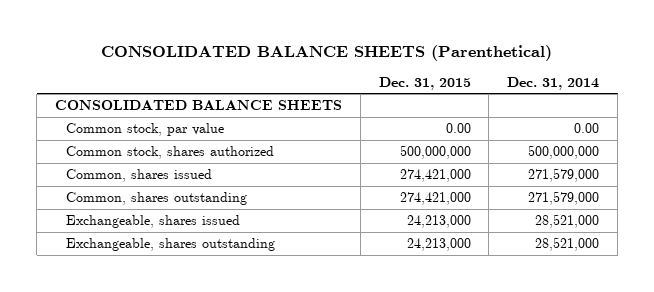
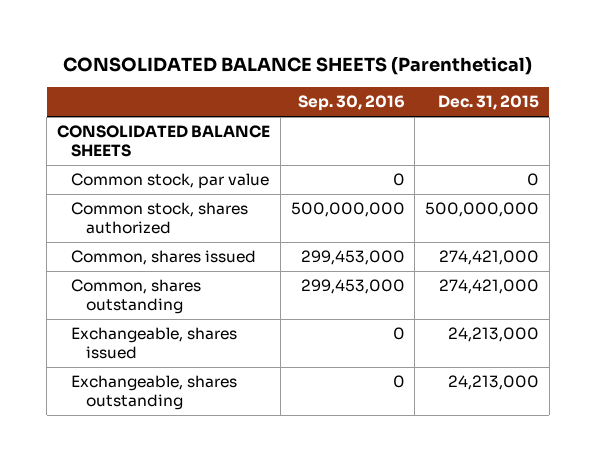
- | Dec. 31, 2015 | Dec. 31, 2014
+ | Sep. 30, 2016 | Dec. 31, 2015
- Common stock, par value | 0.00 | 0.00
+ Common stock, par value | 0 | 0

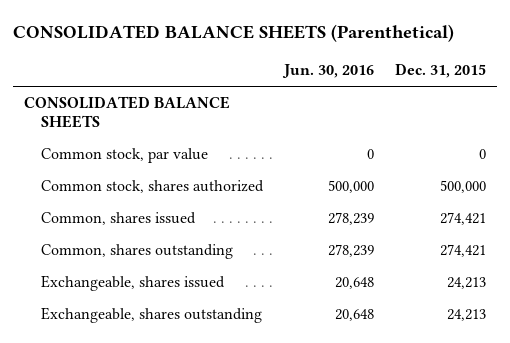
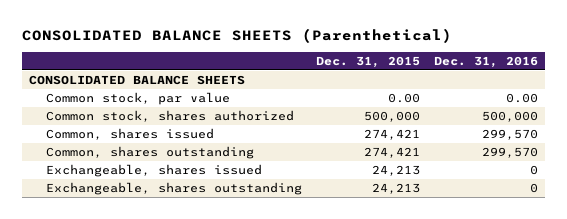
- | Jun. 30, 2016 | Dec. 31, 2015
+ | Dec. 31, 2015 | Dec. 31, 2016
- Common stock, par value | 0 | 0
+ Common stock, par value | 0.00 | 0.00

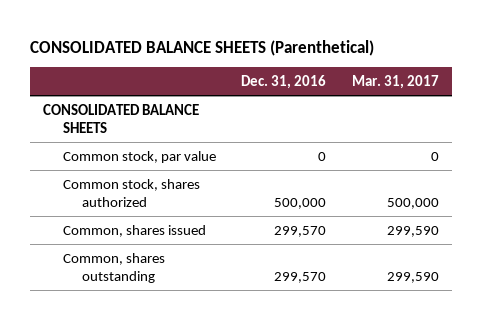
- | Dec. 31, 2015 | Dec. 31, 2016
+ | Dec. 31, 2016 | Mar. 31, 2017
- Common stock, par value | 0.00 | 0.00
+ Common stock, par value | 0 | 0
- Exchangeable, shares issued | 24,213 | 0
- Exchangeable, shares outstanding | 24,213 | 0

